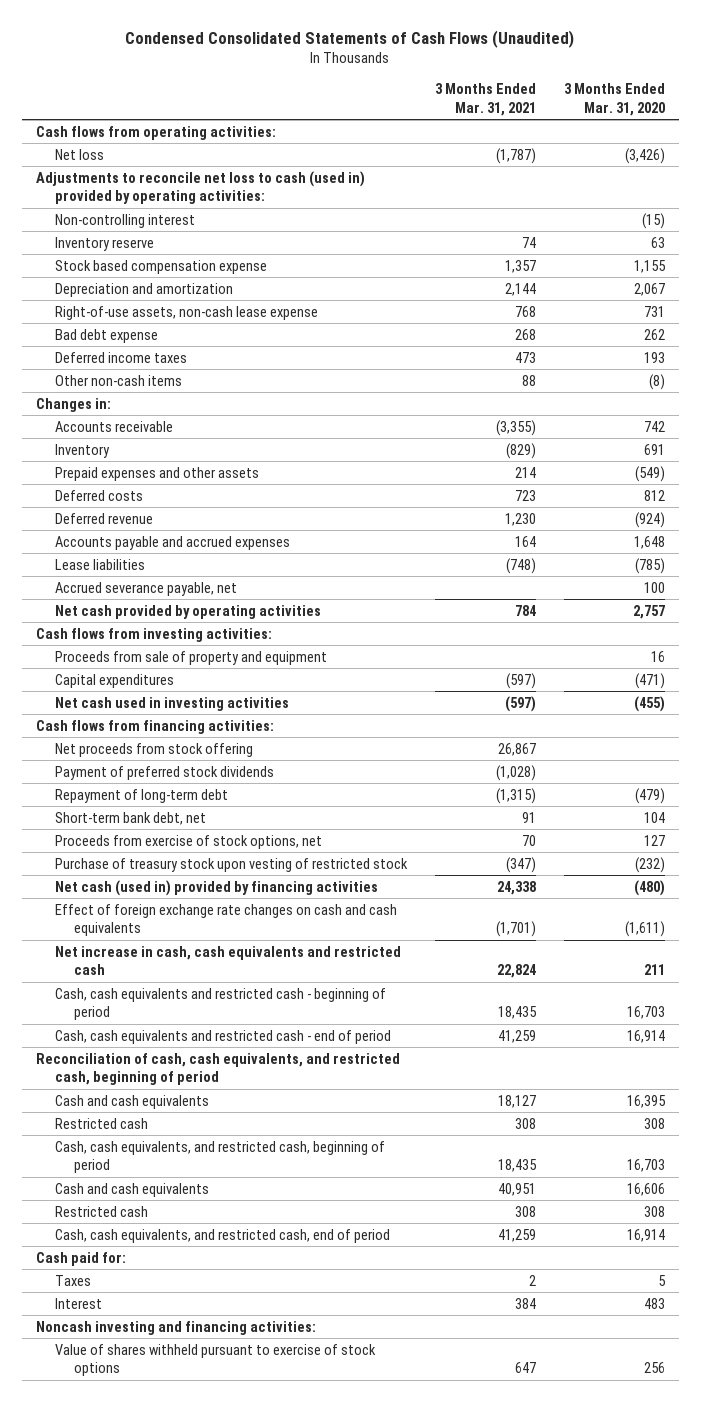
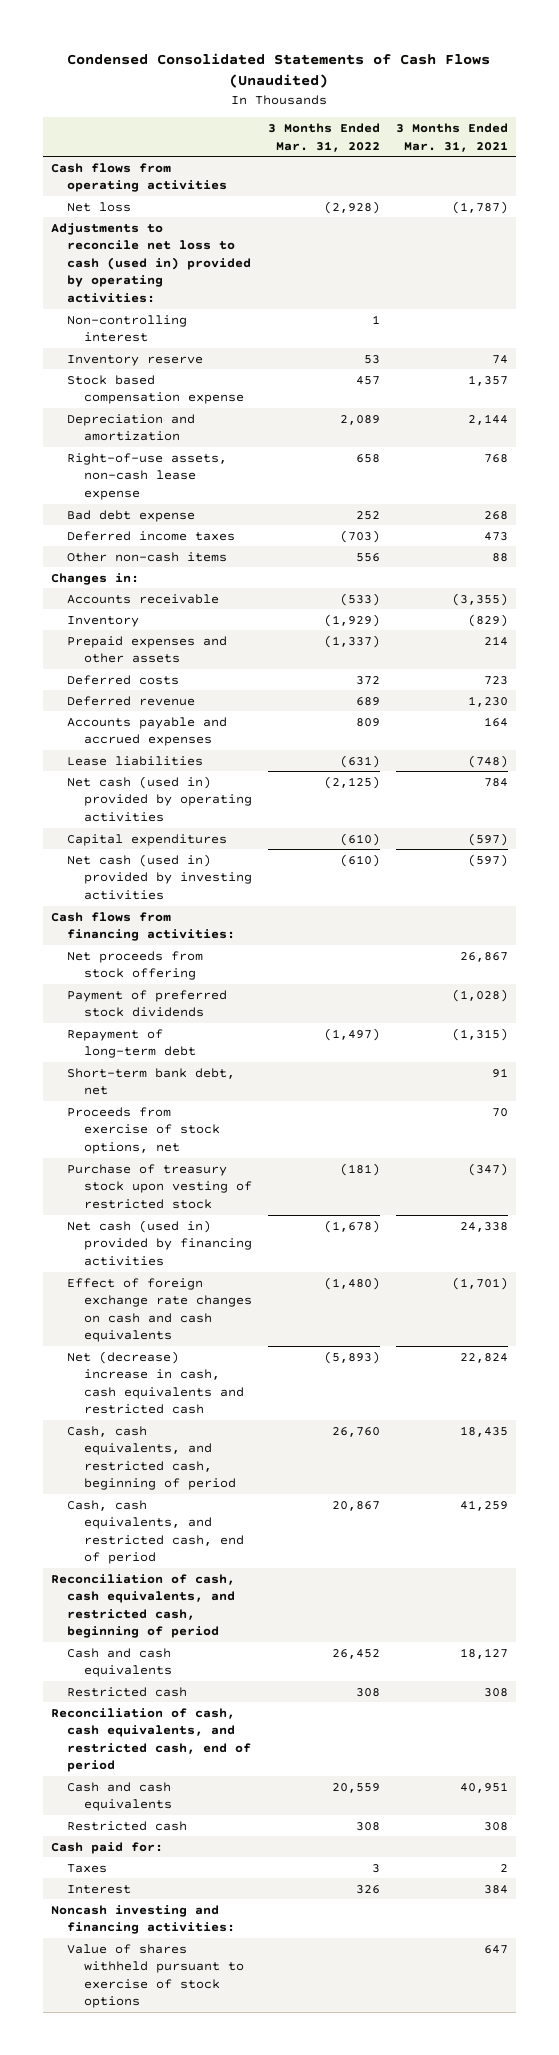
- | 3 Months Ended Mar. 31, 2021 | 3 Months Ended Mar. 31, 2020
+ | 3 Months Ended Mar. 31, 2022 | 3 Months Ended Mar. 31, 2021
- Cash flows from operating activities:
+ Cash flows from operating activities
- Accrued severance payable, net | | 100
- Net cash provided by operating activities | 784 | 2,757
- Cash flows from investing activities:
- Proceeds from sale of property and equipment | | 16
+ Net cash (used in) provided by operating activities | (2,125) | 784
- Net cash used in investing activities | (597) | (455)
+ Net cash (used in) provided by investing activities | (610) | (597)
- Net increase in cash, cash equivalents and restricted cash | 22,824 | 211
- Cash, cash equivalents and restricted cash - beginning of period | 18,435 | 16,703
- Cash, cash equivalents and restricted cash - end of period | 41,259 | 16,914
+ Net (decrease) increase in cash, cash equivalents and restricted cash | (5,893) | 22,824
moved up: Cash, cash equivalents, and restricted cash, beginning of period | 26,760 | 18,435
moved up: Cash, cash equivalents, and restricted cash, end of period | 20,867 | 41,259
+ Reconciliation of cash, cash equivalents, and restricted cash, end of period

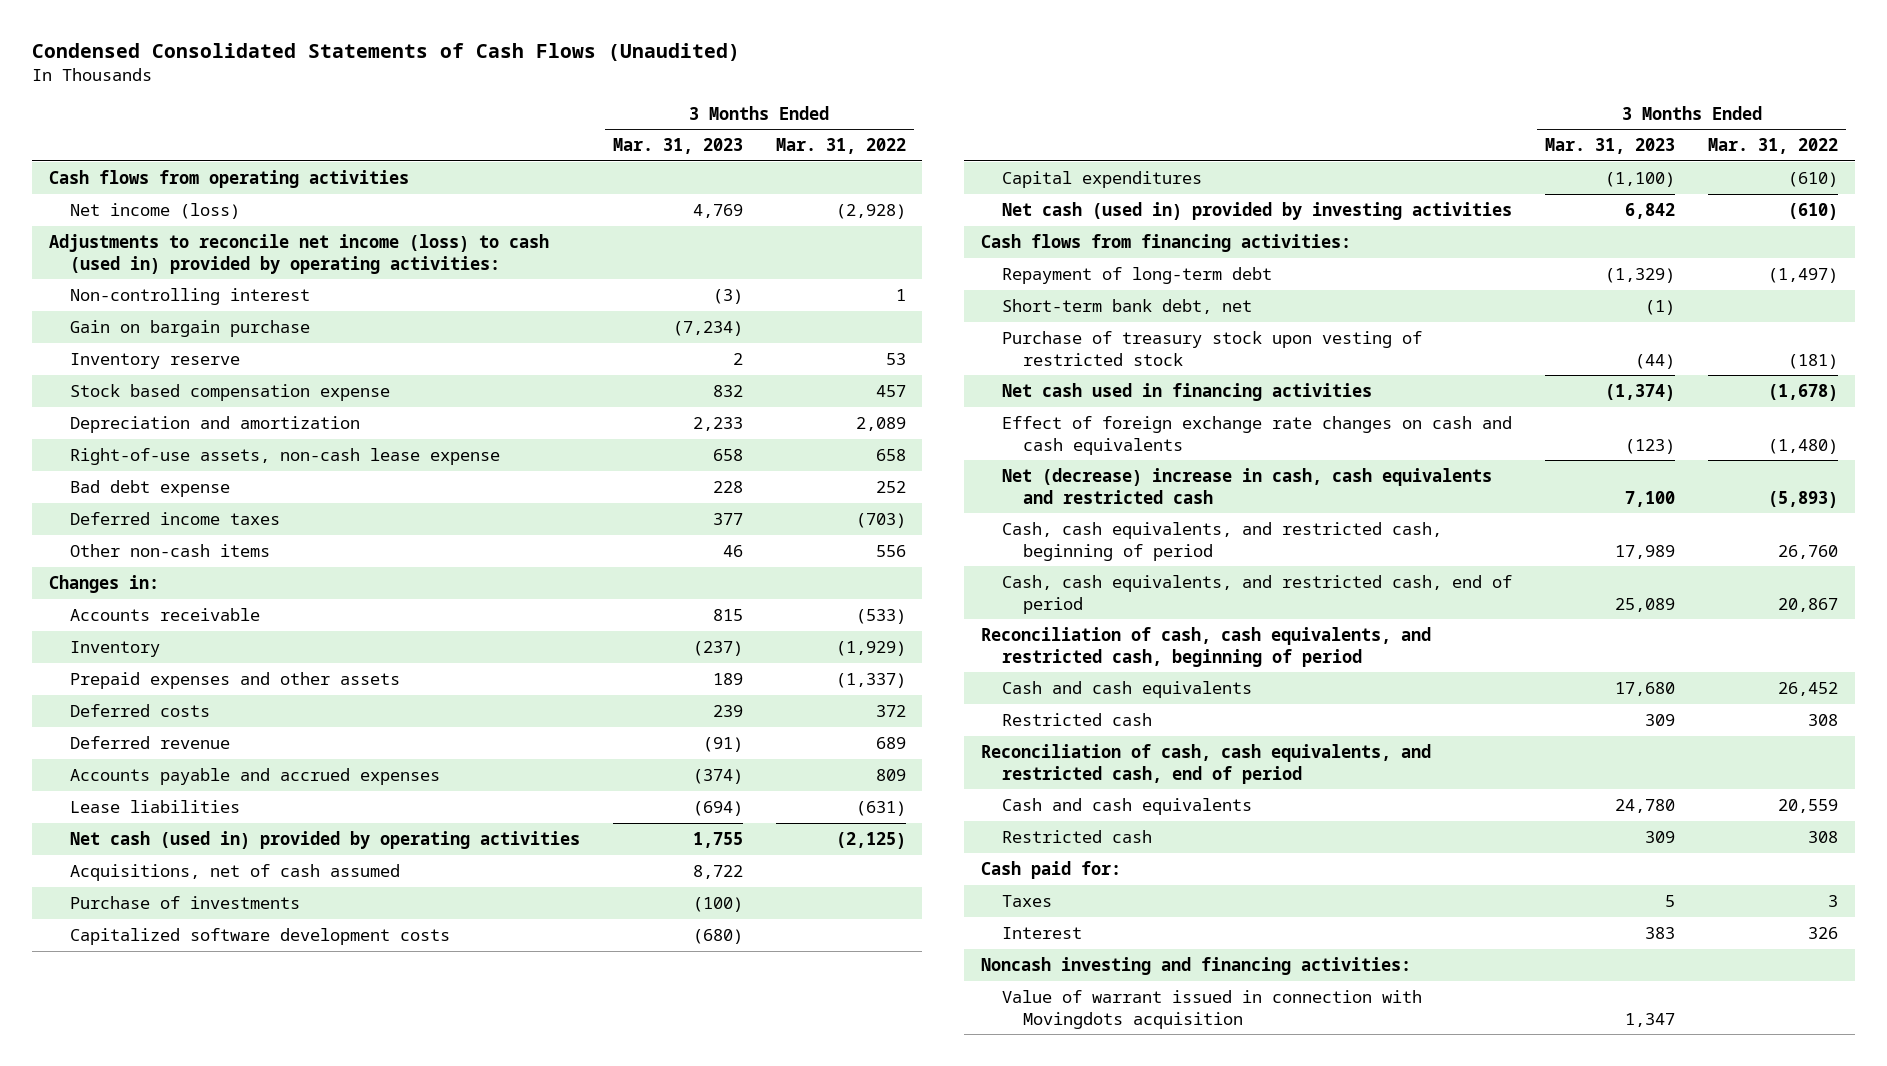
- | 3 Months Ended Mar. 31, 2022 | 3 Months Ended Mar. 31, 2021
+ | 3 Months Ended Mar. 31, 2023 | 3 Months Ended Mar. 31, 2022
- Net loss | (2,928) | (1,787)
- Adjustments to reconcile net loss to cash (used in) provided by operating activities:
+ Net income (loss) | 4,769 | (2,928)
+ Adjustments to reconcile net income (loss) to cash (used in) provided by operating activities:
+ Gain on bargain purchase | (7,234) |
+ Acquisitions, net of cash assumed | 8,722 |
+ Purchase of investments | (100) |
+ Capitalized software development costs | (680) |
- Net proceeds from stock offering | | 26,867
- Payment of preferred stock dividends | | (1,028)
- Proceeds from exercise of stock options, net | | 70
- Net cash (used in) provided by financing activities | (1,678) | 24,338
+ Net cash used in financing activities | (1,374) | (1,678)
- Value of shares withheld pursuant to exercise of stock options | | 647
+ Value of warrant issued in connection with Movingdots acquisition | 1,347 |

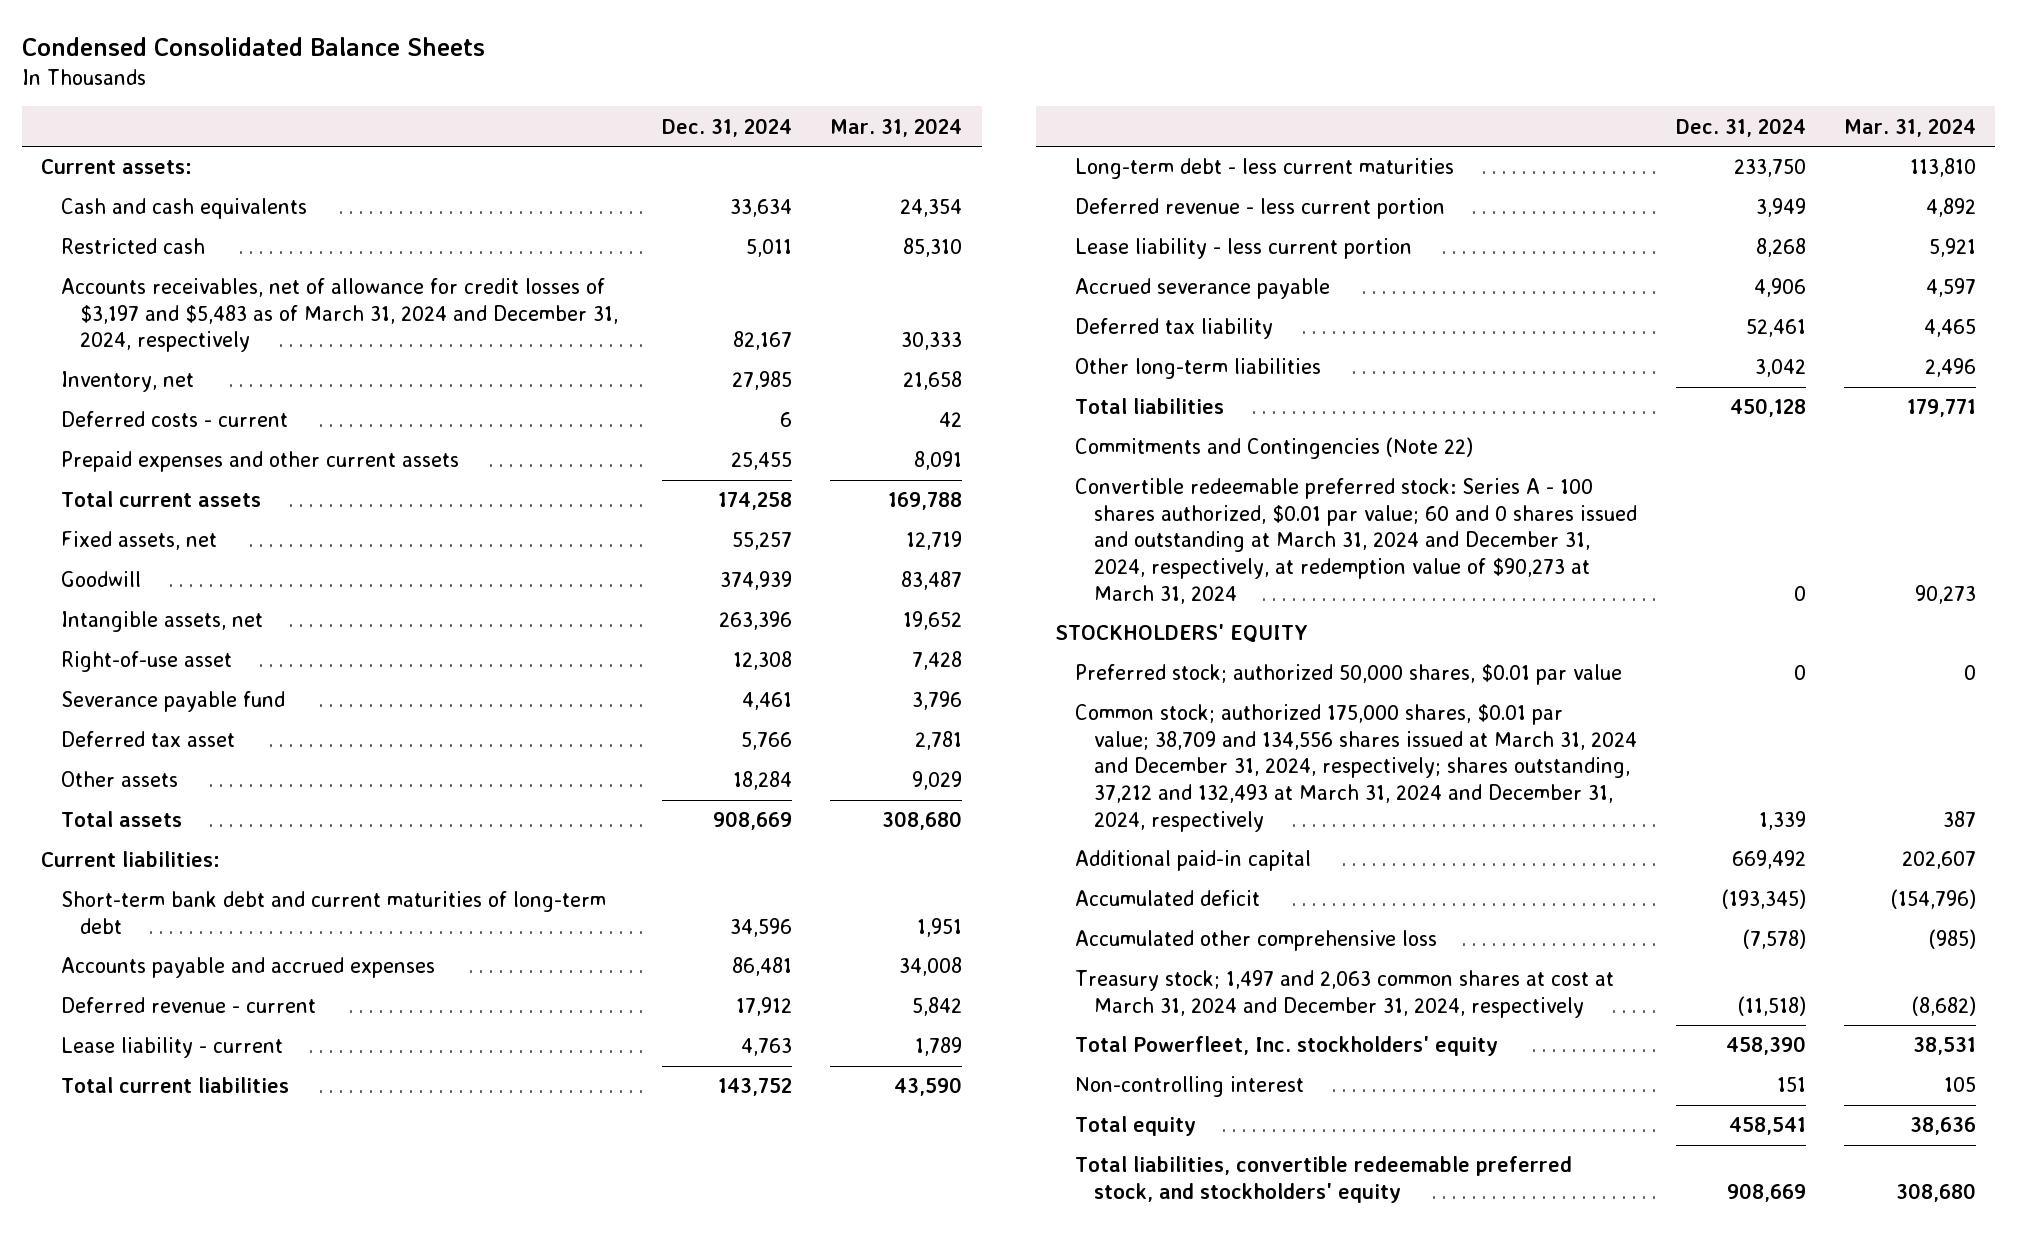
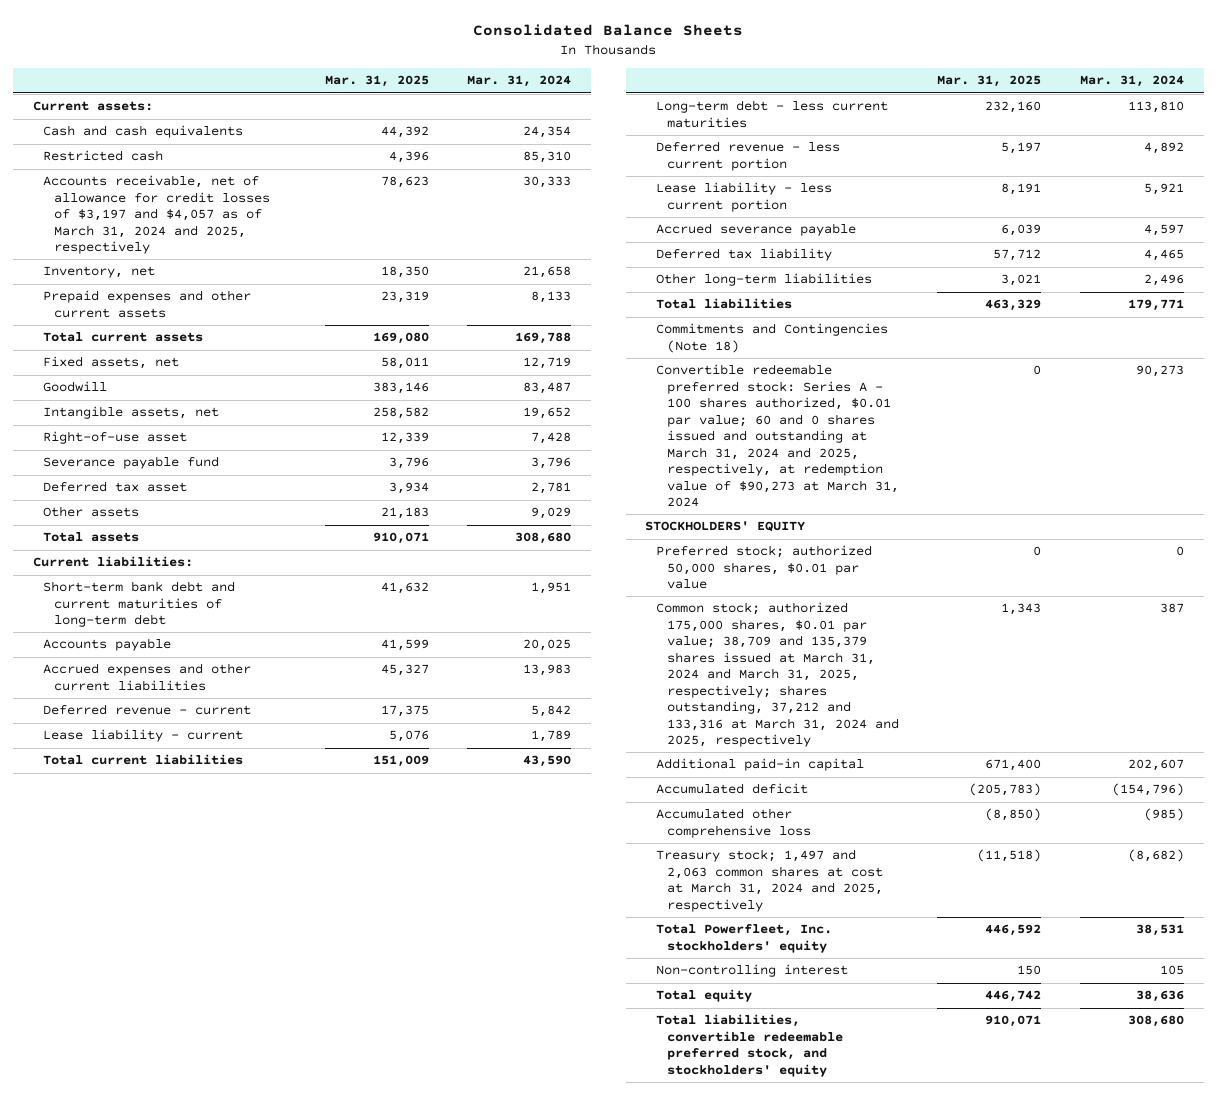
- Condensed Consolidated Balance Sheets
+ Consolidated Balance Sheets
- | Dec. 31, 2024 | Mar. 31, 2024
+ | Mar. 31, 2025 | Mar. 31, 2024
- Accounts receivables, net of allowance for credit losses of $3,197 and $5,483 as of March 31, 2024 and December 31, 2024, respectively | 82,167 | 30,333
+ Accounts receivable, net of allowance for credit losses of $3,197 and $4,057 as of March 31, 2024 and 2025, respectively | 78,623 | 30,333
- Deferred costs - current | 6 | 42
- Prepaid expenses and other current assets | 25,455 | 8,091
+ Prepaid expenses and other current assets | 23,319 | 8,133
- Accounts payable and accrued expenses | 86,481 | 34,008
+ Accounts payable | 41,599 | 20,025
+ Accrued expenses and other current liabilities | 45,327 | 13,983
- Commitments and Contingencies (Note 22)
- Convertible redeemable preferred stock: Series A - 100 shares authorized, $0.01 par value; 60 and 0 shares issued and outstanding at March 31, 2024 and December 31, 2024, respectively, at redemption value of $90,273 at March 31, 2024 | 0 | 90,273
+ Commitments and Contingencies (Note 18)
+ Convertible redeemable preferred stock: Series A - 100 shares authorized, $0.01 par value; 60 and 0 shares issued and outstanding at March 31, 2024 and 2025, respectively, at redemption value of $90,273 at March 31, 2024 | 0 | 90,273
- Common stock; authorized 175,000 shares, $0.01 par value; 38,709 and 134,556 shares issued at March 31, 2024 and December 31, 2024, respectively; shares outstanding, 37,212 and 132,493 at March 31, 2024 and December 31, 2024, respectively | 1,339 | 387
+ Common stock; authorized 175,000 shares, $0.01 par value; 38,709 and 135,379 shares issued at March 31, 2024 and March 31, 2025, respectively; shares outstanding, 37,212 and 133,316 at March 31, 2024 and 2025, respectively | 1,343 | 387
- Treasury stock; 1,497 and 2,063 common shares at cost at March 31, 2024 and December 31, 2024, respectively | (11,518) | (8,682)
+ Treasury stock; 1,497 and 2,063 common shares at cost at March 31, 2024 and 2025, respectively | (11,518) | (8,682)

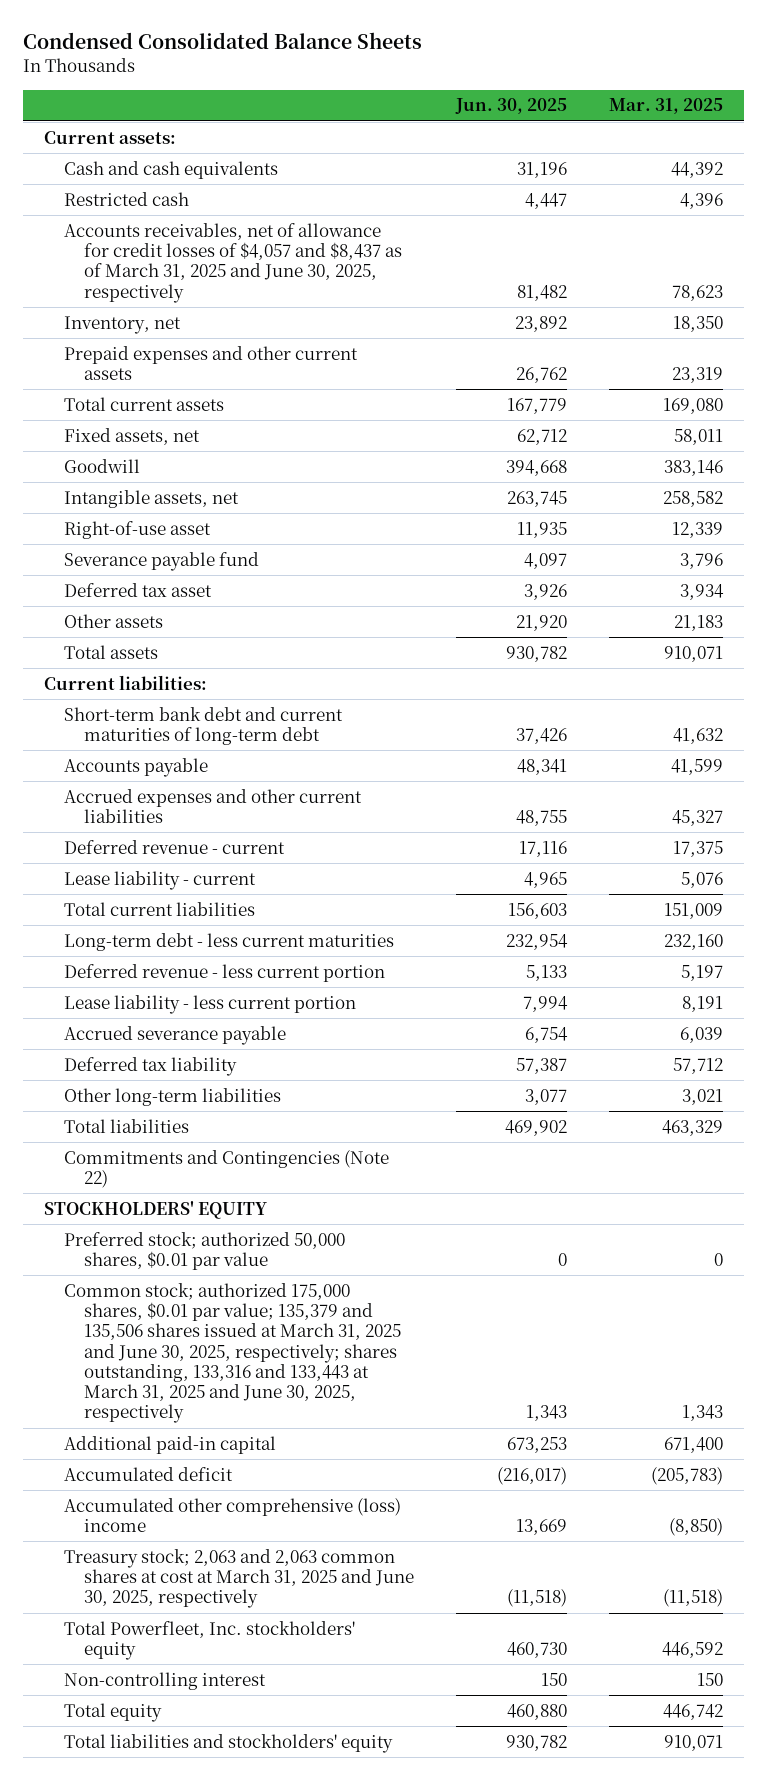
- Consolidated Balance Sheets
+ Condensed Consolidated Balance Sheets
- | Mar. 31, 2025 | Mar. 31, 2024
+ | Jun. 30, 2025 | Mar. 31, 2025
- Accounts receivable, net of allowance for credit losses of $3,197 and $4,057 as of March 31, 2024 and 2025, respectively | 78,623 | 30,333
+ Accounts receivables, net of allowance for credit losses of $4,057 and $8,437 as of March 31, 2025 and June 30, 2025, respectively | 81,482 | 78,623
- Commitments and Contingencies (Note 18)
- Convertible redeemable preferred stock: Series A - 100 shares authorized, $0.01 par value; 60 and 0 shares issued and outstanding at March 31, 2024 and 2025, respectively, at redemption value of $90,273 at March 31, 2024 | 0 | 90,273
+ Commitments and Contingencies (Note 22)
- Common stock; authorized 175,000 shares, $0.01 par value; 38,709 and 135,379 shares issued at March 31, 2024 and March 31, 2025, respectively; shares outstanding, 37,212 and 133,316 at March 31, 2024 and 2025, respectively | 1,343 | 387
+ Common stock; authorized 175,000 shares, $0.01 par value; 135,379 and 135,506 shares issued at March 31, 2025 and June 30, 2025, respectively; shares outstanding, 133,316 and 133,443 at March 31, 2025 and June 30, 2025, respectively | 1,343 | 1,343
- Accumulated other comprehensive loss | (8,850) | (985)
- Treasury stock; 1,497 and 2,063 common shares at cost at March 31, 2024 and 2025, respectively | (11,518) | (8,682)
+ Accumulated other comprehensive (loss) income | 13,669 | (8,850)
+ Treasury stock; 2,063 and 2,063 common shares at cost at March 31, 2025 and June 30, 2025, respectively | (11,518) | (11,518)
- Total liabilities, convertible redeemable preferred stock, and stockholders' equity | 910,071 | 308,680
+ Total liabilities and stockholders' equity | 930,782 | 910,071

